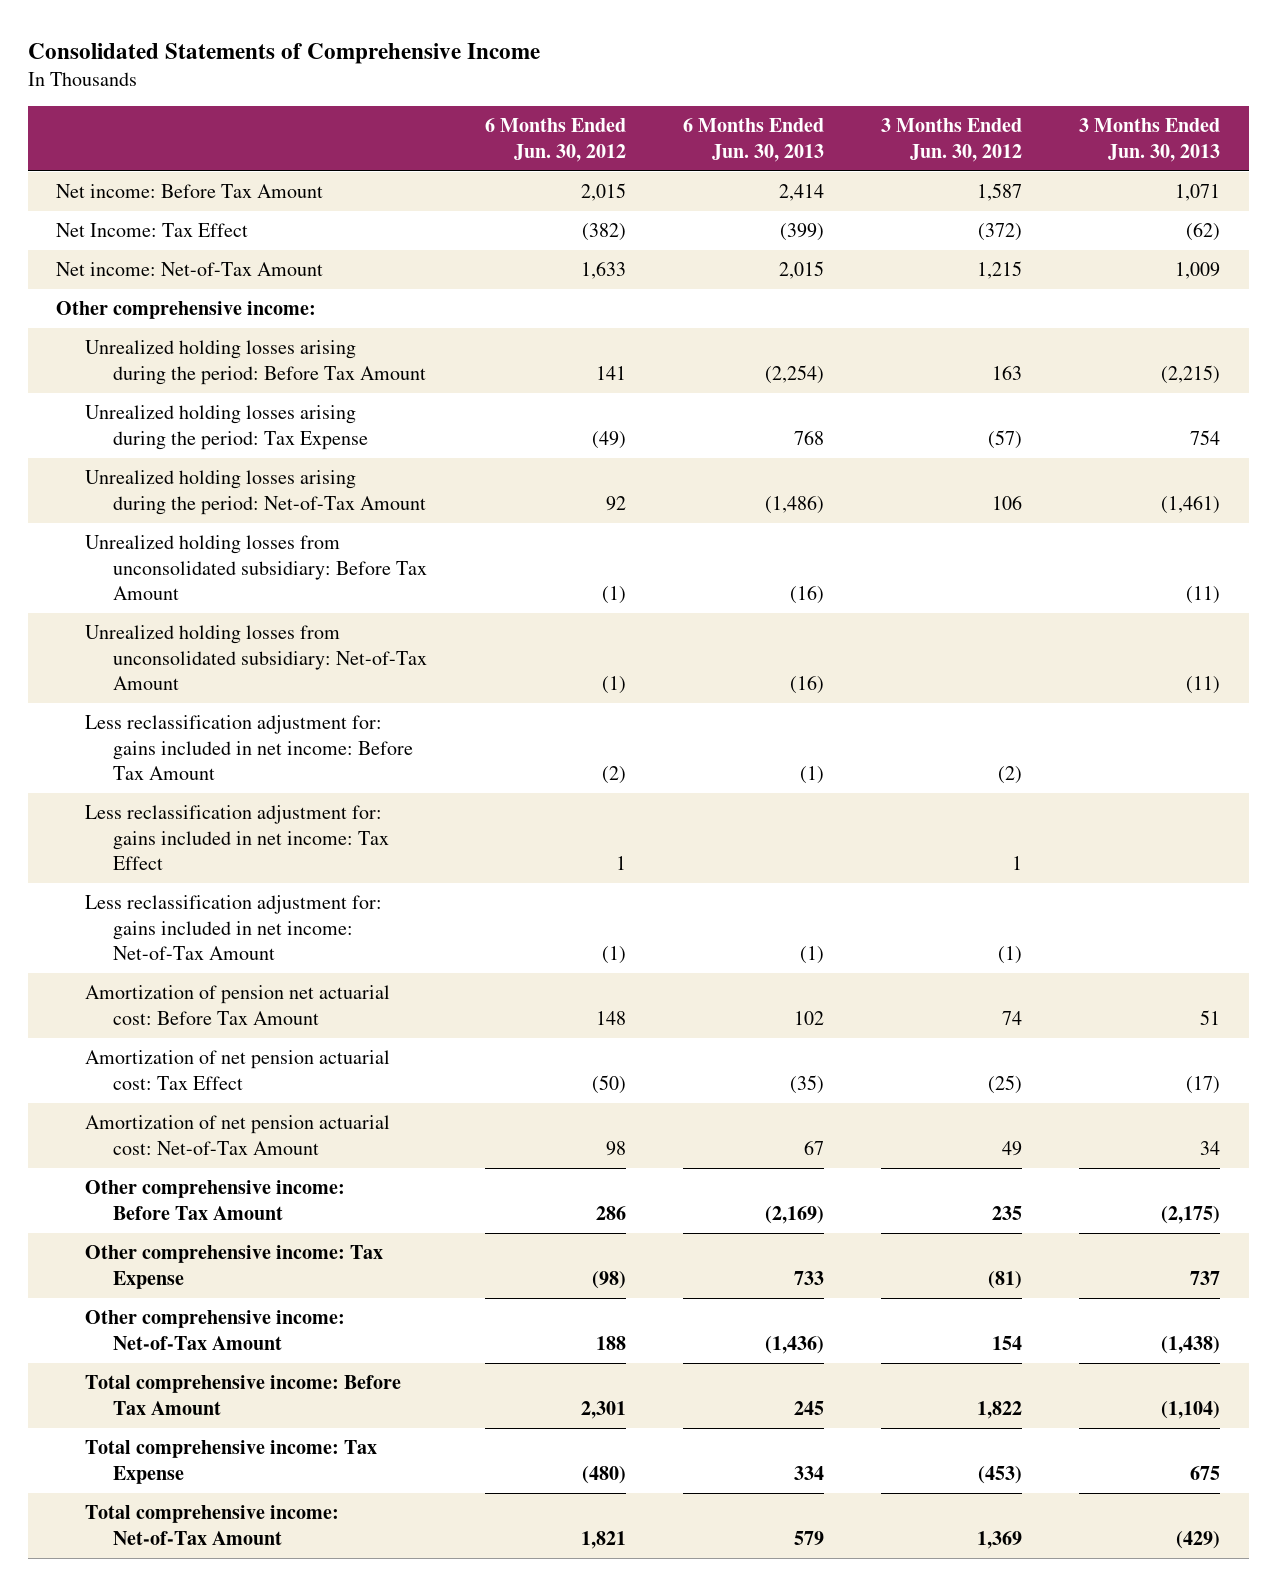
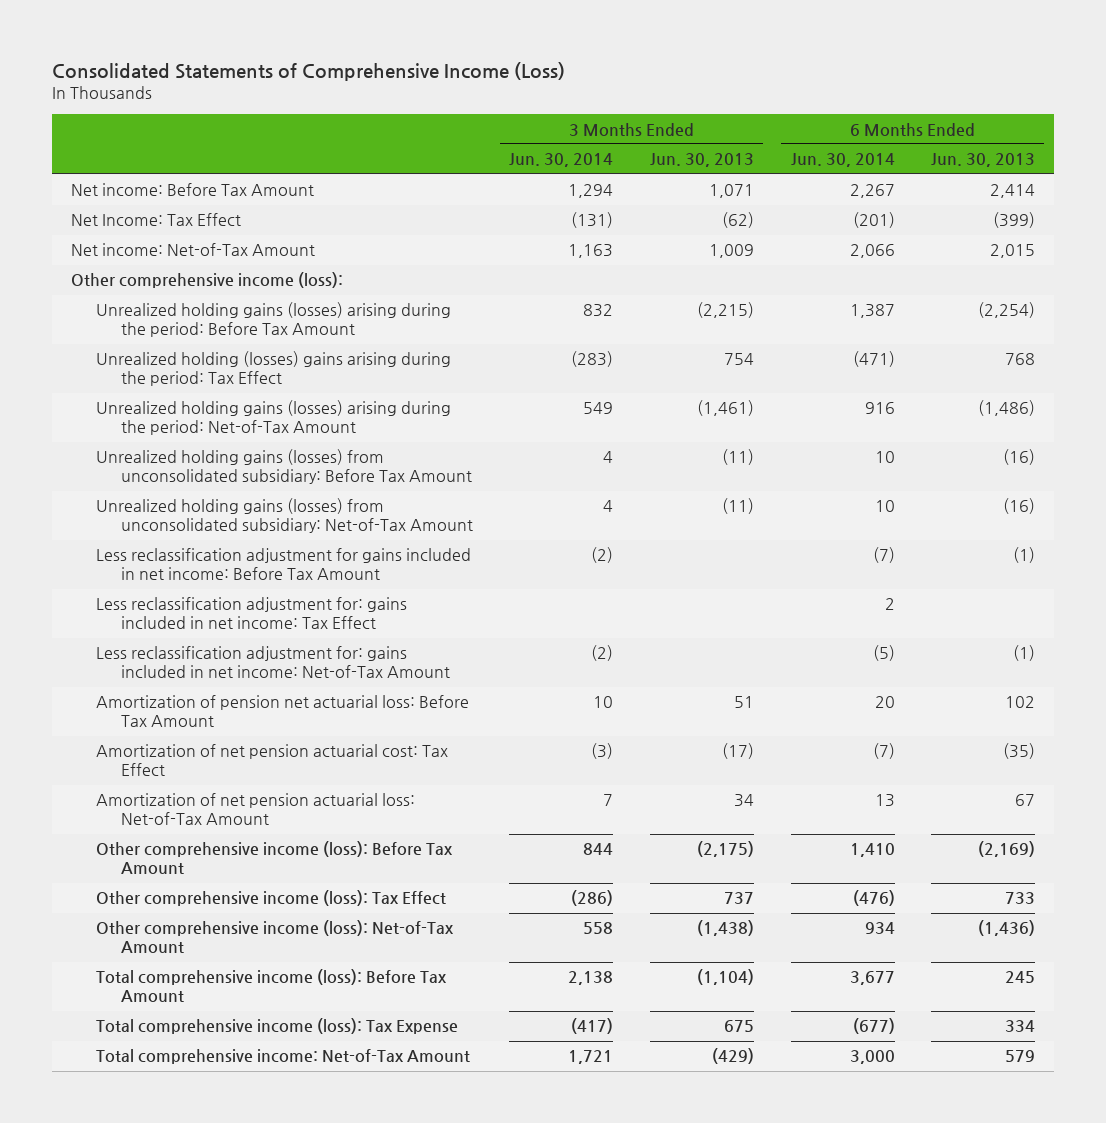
- Consolidated Statements of Comprehensive Income
+ Consolidated Statements of Comprehensive Income (Loss)
- | 6 Months Ended Jun. 30, 2012 | 6 Months Ended Jun. 30, 2013 | 3 Months Ended Jun. 30, 2012 | 3 Months Ended Jun. 30, 2013
+ | 3 Months Ended Jun. 30, 2014 | 3 Months Ended Jun. 30, 2013 | 6 Months Ended Jun. 30, 2014 | 6 Months Ended Jun. 30, 2013
- Other comprehensive income:
- Unrealized holding losses arising during the period: Before Tax Amount | 141 | (2,254) | 163 | (2,215)
- Unrealized holding losses arising during the period: Tax Expense | (49) | 768 | (57) | 754
- Unrealized holding losses arising during the period: Net-of-Tax Amount | 92 | (1,486) | 106 | (1,461)
- Unrealized holding losses from unconsolidated subsidiary: Before Tax Amount | (1) | (16) | | (11)
- Unrealized holding losses from unconsolidated subsidiary: Net-of-Tax Amount | (1) | (16) | | (11)
- Less reclassification adjustment for: gains included in net income: Before Tax Amount | (2) | (1) | (2) |
+ Other comprehensive income (loss):
+ Unrealized holding gains (losses) arising during the period: Before Tax Amount | 832 | (2,215) | 1,387 | (2,254)
+ Unrealized holding (losses) gains arising during the period: Tax Effect | (283) | 754 | (471) | 768
+ Unrealized holding gains (losses) arising during the period: Net-of-Tax Amount | 549 | (1,461) | 916 | (1,486)
+ Unrealized holding gains (losses) from unconsolidated subsidiary: Before Tax Amount | 4 | (11) | 10 | (16)
+ Unrealized holding gains (losses) from unconsolidated subsidiary: Net-of-Tax Amount | 4 | (11) | 10 | (16)
+ Less reclassification adjustment for gains included in net income: Before Tax Amount | (2) | | (7) | (1)
- Amortization of pension net actuarial cost: Before Tax Amount | 148 | 102 | 74 | 51
+ Amortization of pension net actuarial loss: Before Tax Amount | 10 | 51 | 20 | 102
- Amortization of net pension actuarial cost: Net-of-Tax Amount | 98 | 67 | 49 | 34
- Other comprehensive income: Before Tax Amount | 286 | (2,169) | 235 | (2,175)
- Other comprehensive income: Tax Expense | (98) | 733 | (81) | 737
- Other comprehensive income: Net-of-Tax Amount | 188 | (1,436) | 154 | (1,438)
- Total comprehensive income: Before Tax Amount | 2,301 | 245 | 1,822 | (1,104)
- Total comprehensive income: Tax Expense | (480) | 334 | (453) | 675
+ Amortization of net pension actuarial loss: Net-of-Tax Amount | 7 | 34 | 13 | 67
+ Other comprehensive income (loss): Before Tax Amount | 844 | (2,175) | 1,410 | (2,169)
+ Other comprehensive income (loss): Tax Effect | (286) | 737 | (476) | 733
+ Other comprehensive income (loss): Net-of-Tax Amount | 558 | (1,438) | 934 | (1,436)
+ Total comprehensive income (loss): Before Tax Amount | 2,138 | (1,104) | 3,677 | 245
+ Total comprehensive income (loss): Tax Expense | (417) | 675 | (677) | 334

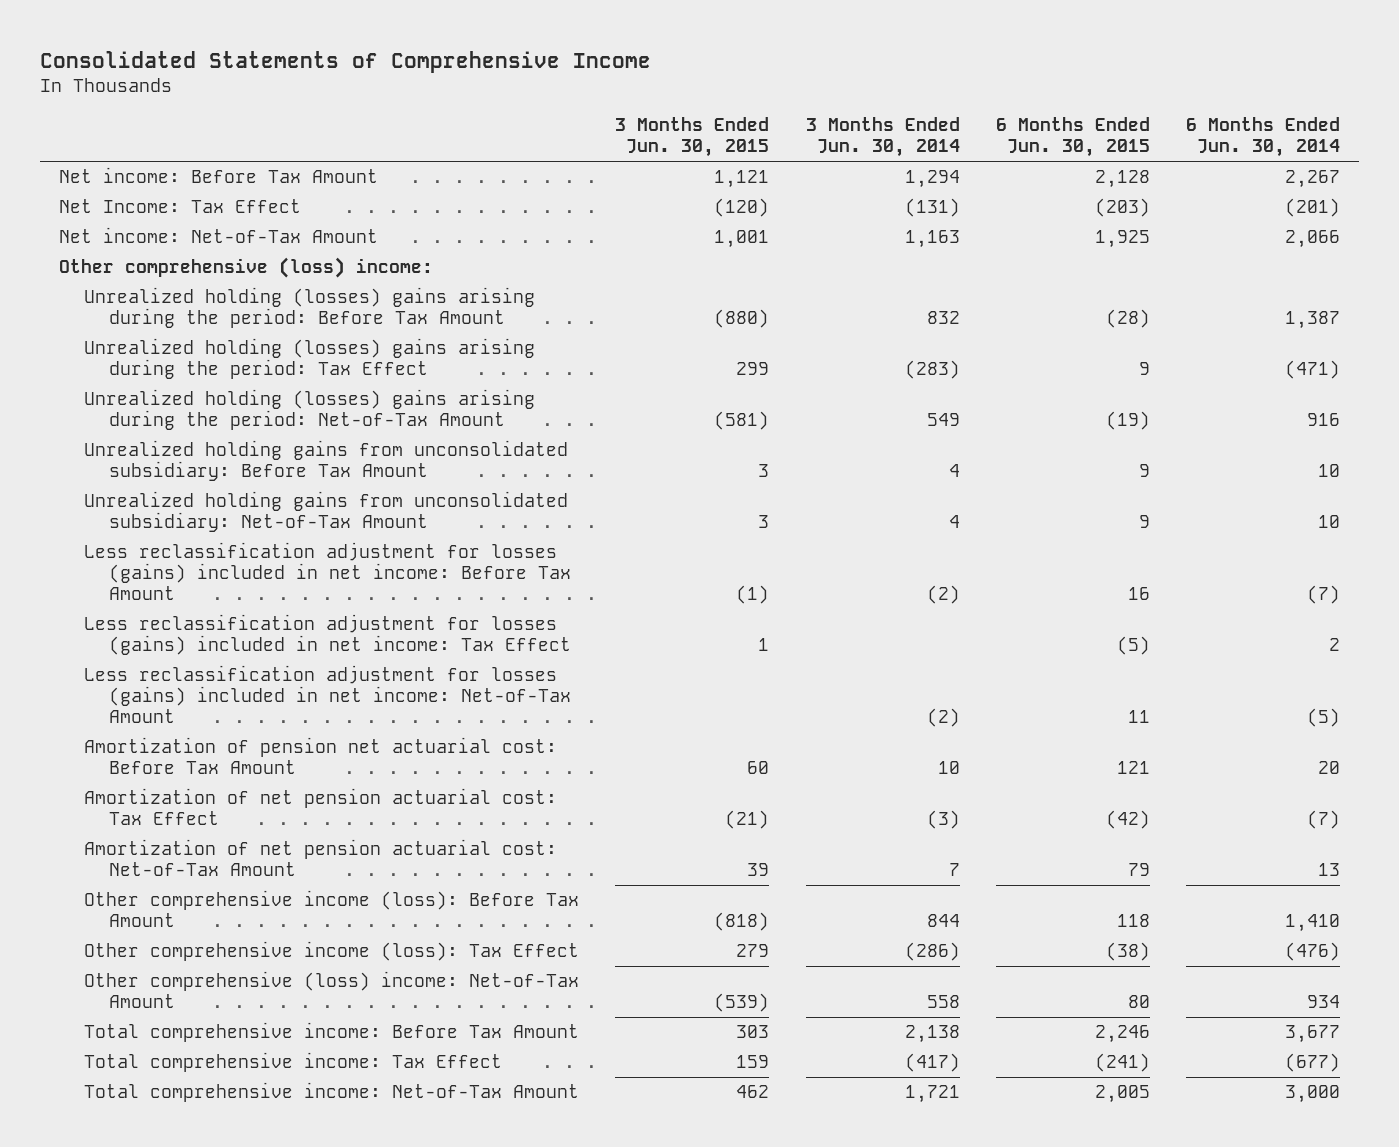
- Consolidated Statements of Comprehensive Income (Loss)
+ Consolidated Statements of Comprehensive Income
- | 3 Months Ended Jun. 30, 2014 | 3 Months Ended Jun. 30, 2013 | 6 Months Ended Jun. 30, 2014 | 6 Months Ended Jun. 30, 2013
+ | 3 Months Ended Jun. 30, 2015 | 3 Months Ended Jun. 30, 2014 | 6 Months Ended Jun. 30, 2015 | 6 Months Ended Jun. 30, 2014
- Other comprehensive income (loss):
- Unrealized holding gains (losses) arising during the period: Before Tax Amount | 832 | (2,215) | 1,387 | (2,254)
+ Other comprehensive (loss) income:
+ Unrealized holding (losses) gains arising during the period: Before Tax Amount | (880) | 832 | (28) | 1,387
- Unrealized holding gains (losses) arising during the period: Net-of-Tax Amount | 549 | (1,461) | 916 | (1,486)
- Unrealized holding gains (losses) from unconsolidated subsidiary: Before Tax Amount | 4 | (11) | 10 | (16)
- Unrealized holding gains (losses) from unconsolidated subsidiary: Net-of-Tax Amount | 4 | (11) | 10 | (16)
- Less reclassification adjustment for gains included in net income: Before Tax Amount | (2) | | (7) | (1)
- Less reclassification adjustment for: gains included in net income: Tax Effect | | | 2 |
- Less reclassification adjustment for: gains included in net income: Net-of-Tax Amount | (2) | | (5) | (1)
- Amortization of pension net actuarial loss: Before Tax Amount | 10 | 51 | 20 | 102
+ Unrealized holding (losses) gains arising during the period: Net-of-Tax Amount | (581) | 549 | (19) | 916
+ Unrealized holding gains from unconsolidated subsidiary: Before Tax Amount | 3 | 4 | 9 | 10
+ Unrealized holding gains from unconsolidated subsidiary: Net-of-Tax Amount | 3 | 4 | 9 | 10
+ Less reclassification adjustment for losses (gains) included in net income: Before Tax Amount | (1) | (2) | 16 | (7)
+ Less reclassification adjustment for losses (gains) included in net income: Tax Effect | 1 | | (5) | 2
+ Less reclassification adjustment for losses (gains) included in net income: Net-of-Tax Amount | | (2) | 11 | (5)
+ Amortization of pension net actuarial cost: Before Tax Amount | 60 | 10 | 121 | 20
- Amortization of net pension actuarial loss: Net-of-Tax Amount | 7 | 34 | 13 | 67
+ Amortization of net pension actuarial cost: Net-of-Tax Amount | 39 | 7 | 79 | 13
- Other comprehensive income (loss): Net-of-Tax Amount | 558 | (1,438) | 934 | (1,436)
- Total comprehensive income (loss): Before Tax Amount | 2,138 | (1,104) | 3,677 | 245
- Total comprehensive income (loss): Tax Expense | (417) | 675 | (677) | 334
+ Other comprehensive (loss) income: Net-of-Tax Amount | (539) | 558 | 80 | 934
+ Total comprehensive income: Before Tax Amount | 303 | 2,138 | 2,246 | 3,677
+ Total comprehensive income: Tax Effect | 159 | (417) | (241) | (677)

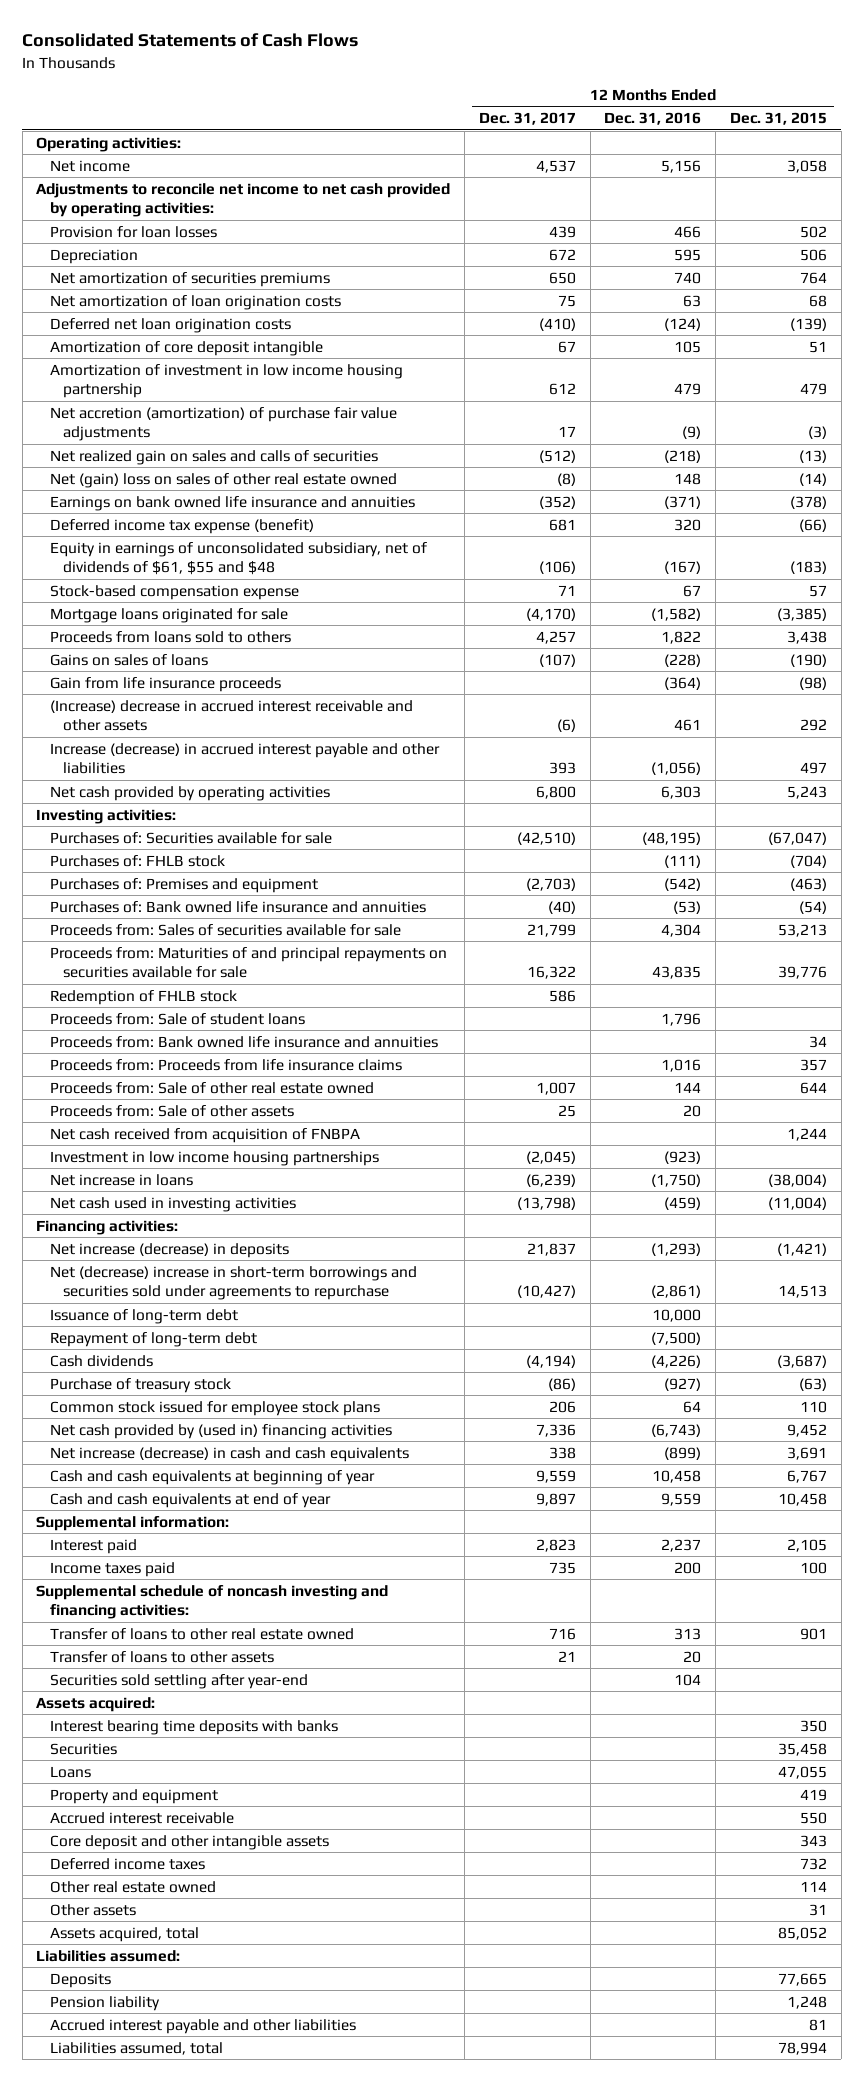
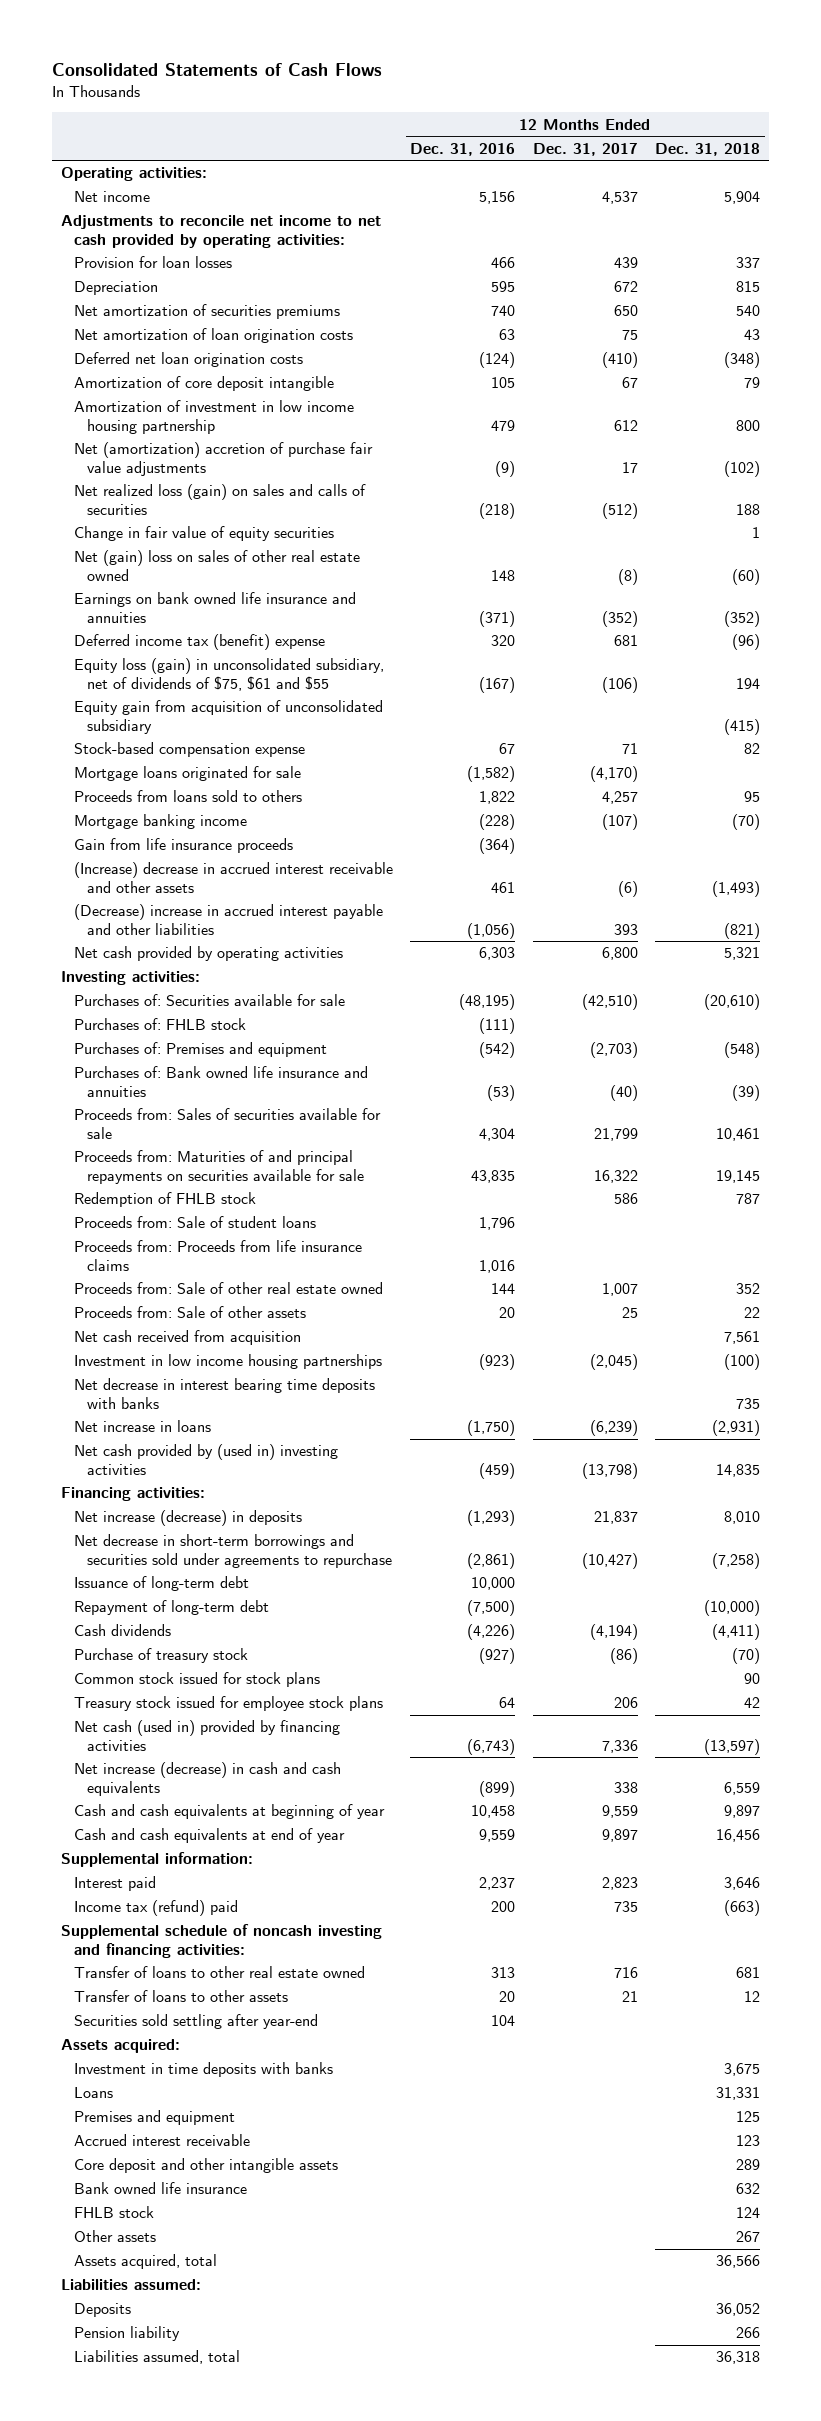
- | 12 Months Ended Dec. 31, 2017 | 12 Months Ended Dec. 31, 2016 | 12 Months Ended Dec. 31, 2015
+ | 12 Months Ended Dec. 31, 2016 | 12 Months Ended Dec. 31, 2017 | 12 Months Ended Dec. 31, 2018
- Net accretion (amortization) of purchase fair value adjustments | 17 | (9) | (3)
- Net realized gain on sales and calls of securities | (512) | (218) | (13)
+ Net (amortization) accretion of purchase fair value adjustments | (9) | 17 | (102)
+ Net realized loss (gain) on sales and calls of securities | (218) | (512) | 188
+ Change in fair value of equity securities | | | 1
- Deferred income tax expense (benefit) | 681 | 320 | (66)
- Equity in earnings of unconsolidated subsidiary, net of dividends of $61, $55 and $48 | (106) | (167) | (183)
+ Deferred income tax (benefit) expense | 320 | 681 | (96)
+ Equity loss (gain) in unconsolidated subsidiary, net of dividends of $75, $61 and $55 | (167) | (106) | 194
+ Equity gain from acquisition of unconsolidated subsidiary | | | (415)
- Gains on sales of loans | (107) | (228) | (190)
+ Mortgage banking income | (228) | (107) | (70)
- Increase (decrease) in accrued interest payable and other liabilities | 393 | (1,056) | 497
+ (Decrease) increase in accrued interest payable and other liabilities | (1,056) | 393 | (821)
- Proceeds from: Bank owned life insurance and annuities | | | 34
- Net cash received from acquisition of FNBPA | | | 1,244
+ Net cash received from acquisition | | | 7,561
+ Net decrease in interest bearing time deposits with banks | | | 735
- Net cash used in investing activities | (13,798) | (459) | (11,004)
+ Net cash provided by (used in) investing activities | (459) | (13,798) | 14,835
- Net (decrease) increase in short-term borrowings and securities sold under agreements to repurchase | (10,427) | (2,861) | 14,513
+ Net decrease in short-term borrowings and securities sold under agreements to repurchase | (2,861) | (10,427) | (7,258)
- Common stock issued for employee stock plans | 206 | 64 | 110
- Net cash provided by (used in) financing activities | 7,336 | (6,743) | 9,452
+ Common stock issued for stock plans | | | 90
+ Treasury stock issued for employee stock plans | 64 | 206 | 42
+ Net cash (used in) provided by financing activities | (6,743) | 7,336 | (13,597)
- Income taxes paid | 735 | 200 | 100
+ Income tax (refund) paid | 200 | 735 | (663)
- Interest bearing time deposits with banks | | | 350
- Securities | | | 35,458
+ Investment in time deposits with banks | | | 3,675
- Property and equipment | | | 419
+ Premises and equipment | | | 125
- Deferred income taxes | | | 732
- Other real estate owned | | | 114
+ Bank owned life insurance | | | 632
+ FHLB stock | | | 124
- Accrued interest payable and other liabilities | | | 81

